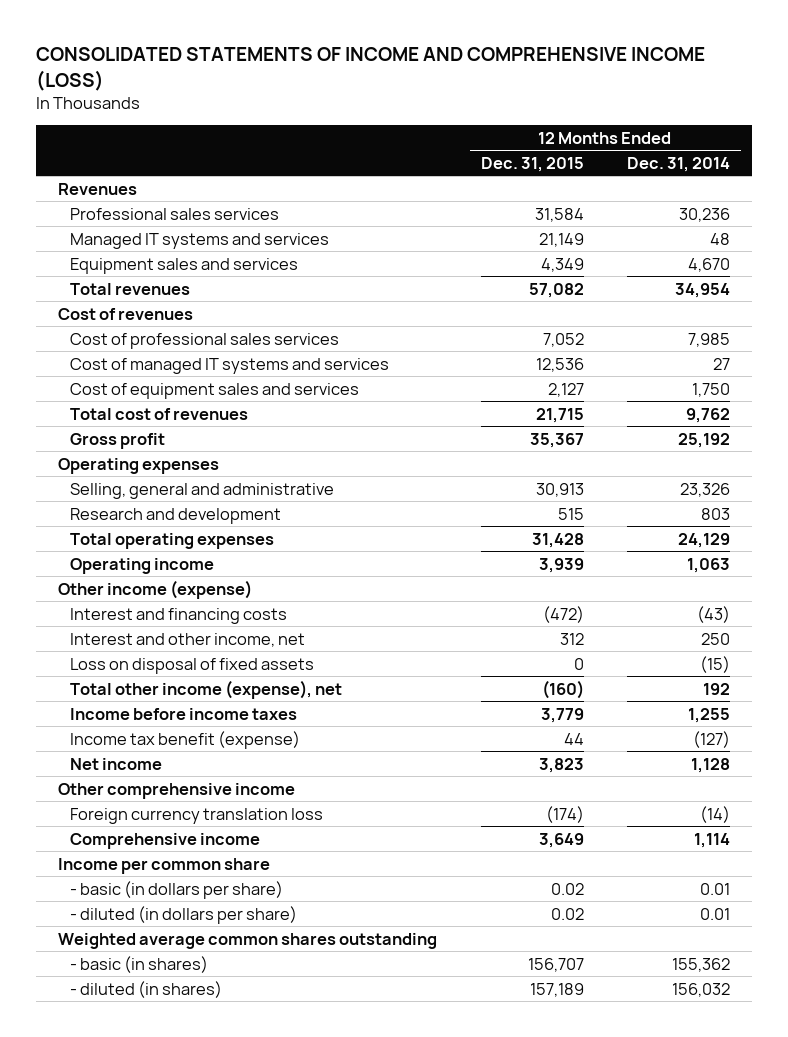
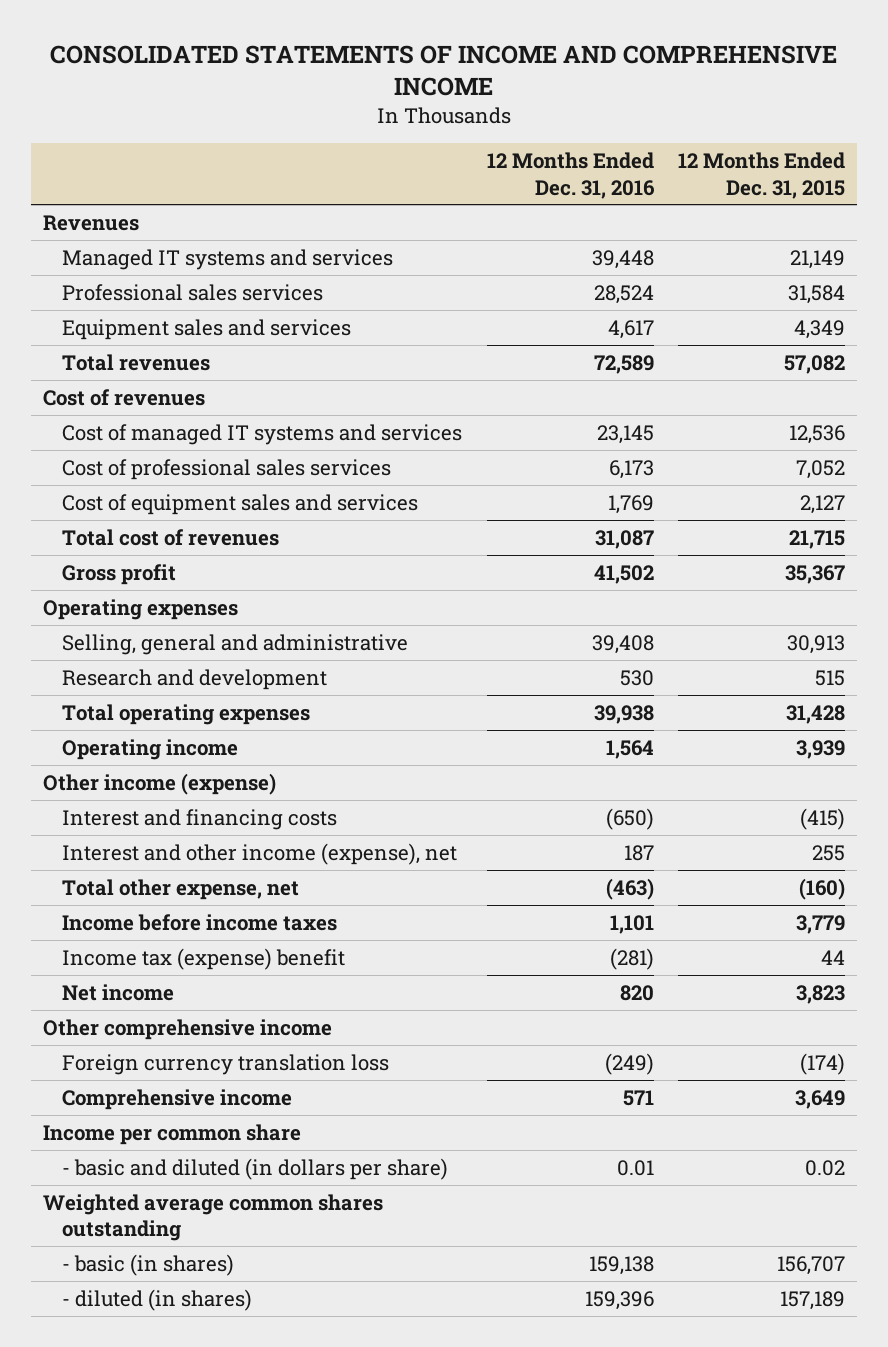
- CONSOLIDATED STATEMENTS OF INCOME AND COMPREHENSIVE INCOME (LOSS)
+ CONSOLIDATED STATEMENTS OF INCOME AND COMPREHENSIVE INCOME
- | 12 Months Ended Dec. 31, 2015 | 12 Months Ended Dec. 31, 2014
+ | 12 Months Ended Dec. 31, 2016 | 12 Months Ended Dec. 31, 2015
moved down: Professional sales services | 28,524 | 31,584
moved down: Cost of professional sales services | 6,173 | 7,052
- Interest and financing costs | (472) | (43)
- Interest and other income, net | 312 | 250
- Loss on disposal of fixed assets | 0 | (15)
- Total other income (expense), net | (160) | 192
+ Interest and financing costs | (650) | (415)
+ Interest and other income (expense), net | 187 | 255
+ Total other expense, net | (463) | (160)
- Income tax benefit (expense) | 44 | (127)
+ Income tax (expense) benefit | (281) | 44
- - basic (in dollars per share) | 0.02 | 0.01
- - diluted (in dollars per share) | 0.02 | 0.01
+ - basic and diluted (in dollars per share) | 0.01 | 0.02

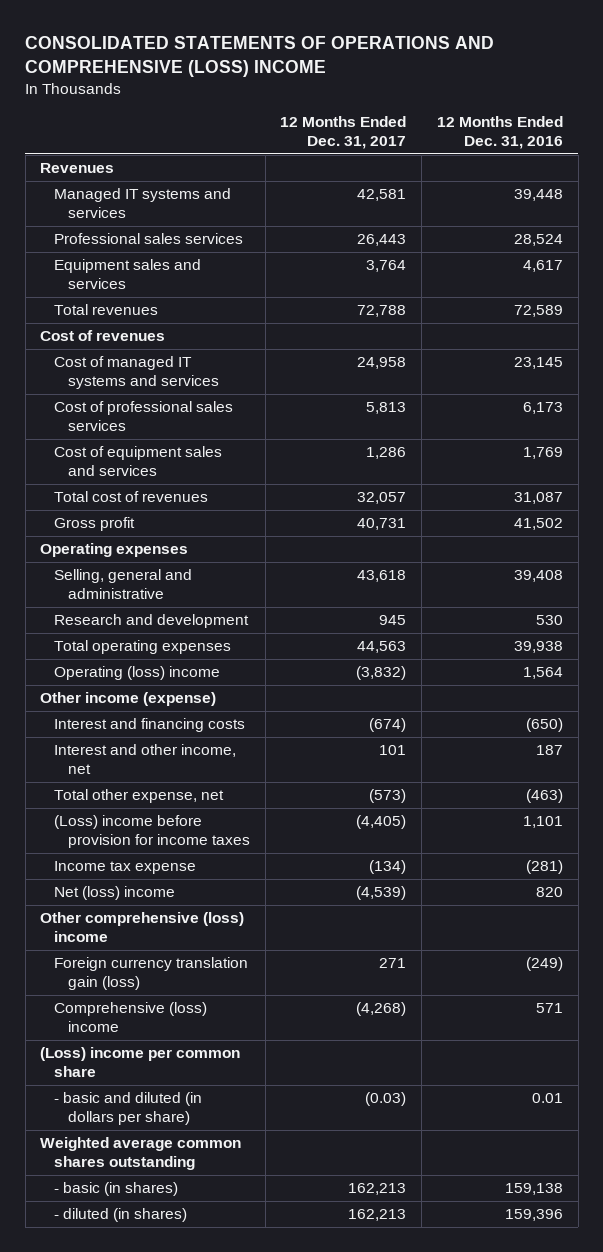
- CONSOLIDATED STATEMENTS OF INCOME AND COMPREHENSIVE INCOME
+ CONSOLIDATED STATEMENTS OF OPERATIONS AND COMPREHENSIVE (LOSS) INCOME
- | 12 Months Ended Dec. 31, 2016 | 12 Months Ended Dec. 31, 2015
+ | 12 Months Ended Dec. 31, 2017 | 12 Months Ended Dec. 31, 2016
- Operating income | 1,564 | 3,939
+ Operating (loss) income | (3,832) | 1,564
- Interest and other income (expense), net | 187 | 255
+ Interest and other income, net | 101 | 187
- Income before income taxes | 1,101 | 3,779
- Income tax (expense) benefit | (281) | 44
- Net income | 820 | 3,823
- Other comprehensive income
- Foreign currency translation loss | (249) | (174)
- Comprehensive income | 571 | 3,649
- Income per common share
+ (Loss) income before provision for income taxes | (4,405) | 1,101
+ Income tax expense | (134) | (281)
+ Net (loss) income | (4,539) | 820
+ Other comprehensive (loss) income
+ Foreign currency translation gain (loss) | 271 | (249)
+ Comprehensive (loss) income | (4,268) | 571
+ (Loss) income per common share

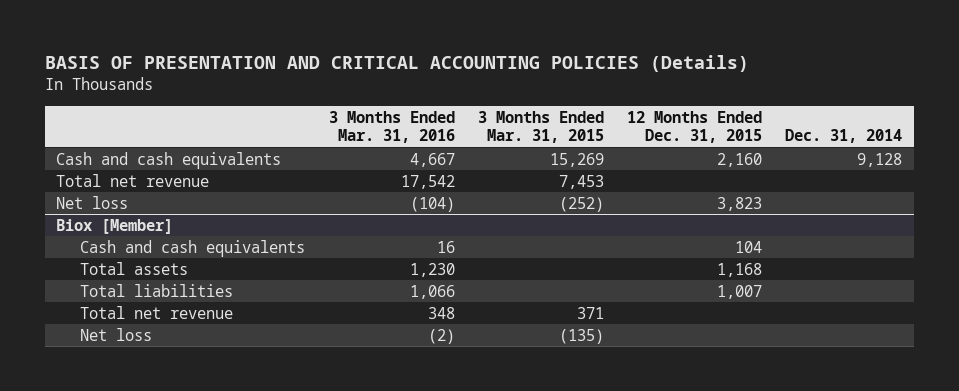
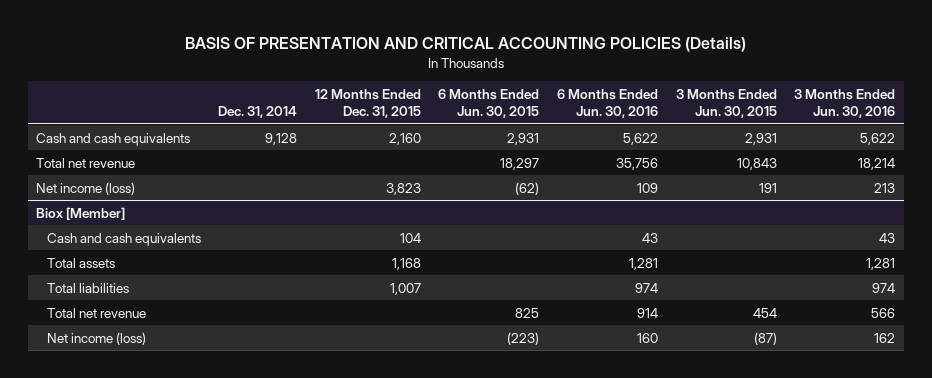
- | 3 Months Ended Mar. 31, 2016 | 3 Months Ended Mar. 31, 2015 | 12 Months Ended Dec. 31, 2015 | Dec. 31, 2014
+ | Dec. 31, 2014 | 12 Months Ended Dec. 31, 2015 | 6 Months Ended Jun. 30, 2015 | 6 Months Ended Jun. 30, 2016 | 3 Months Ended Jun. 30, 2015 | 3 Months Ended Jun. 30, 2016
- Net loss | (104) | (252) | 3,823 |
+ Net income (loss) | | 3,823 | (62) | 109 | 191 | 213
@ Biox [Member]
- Net loss | (2) | (135) | |
+ Net income (loss) | | | (223) | 160 | (87) | 162

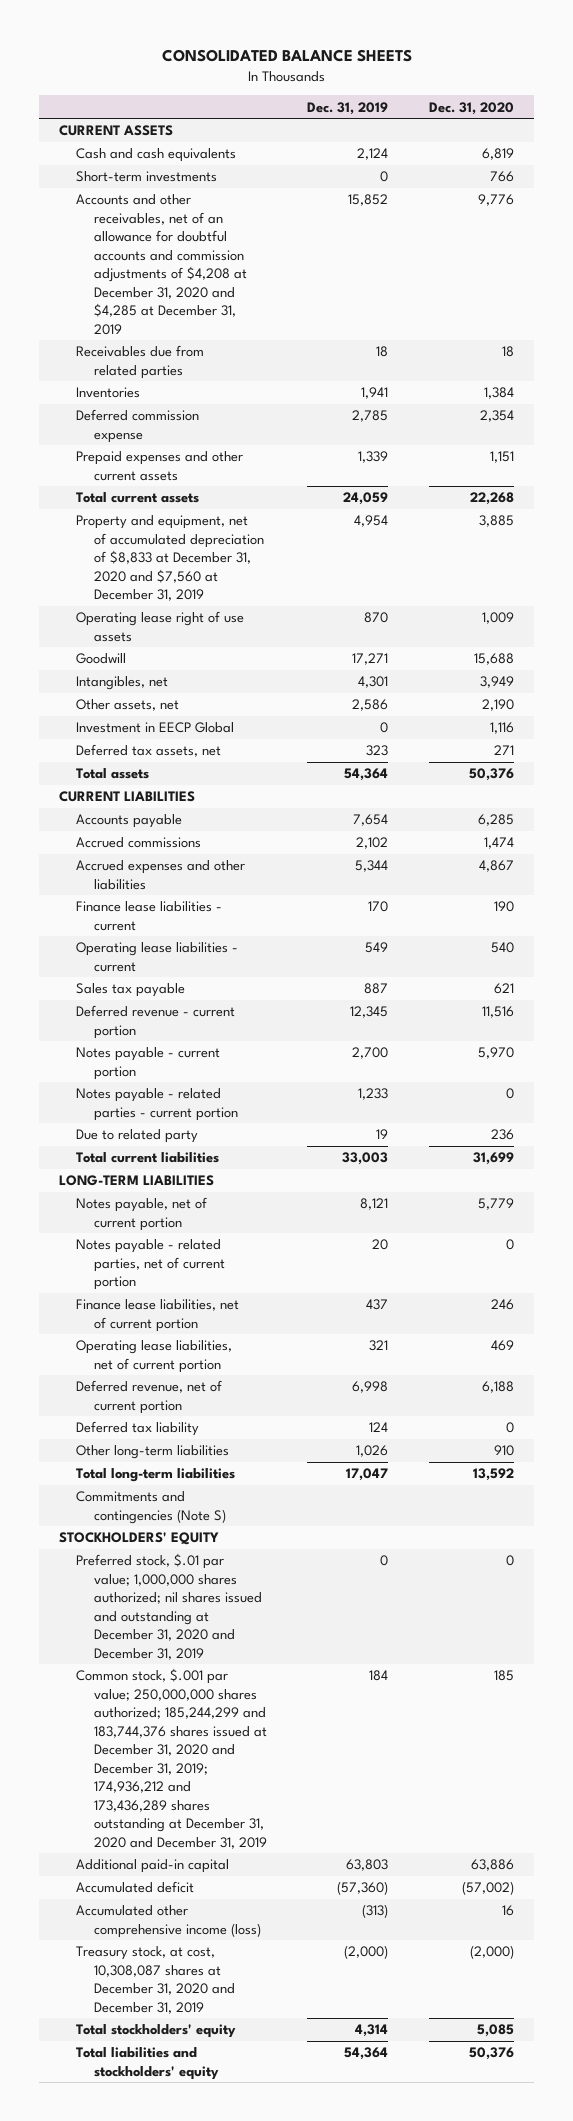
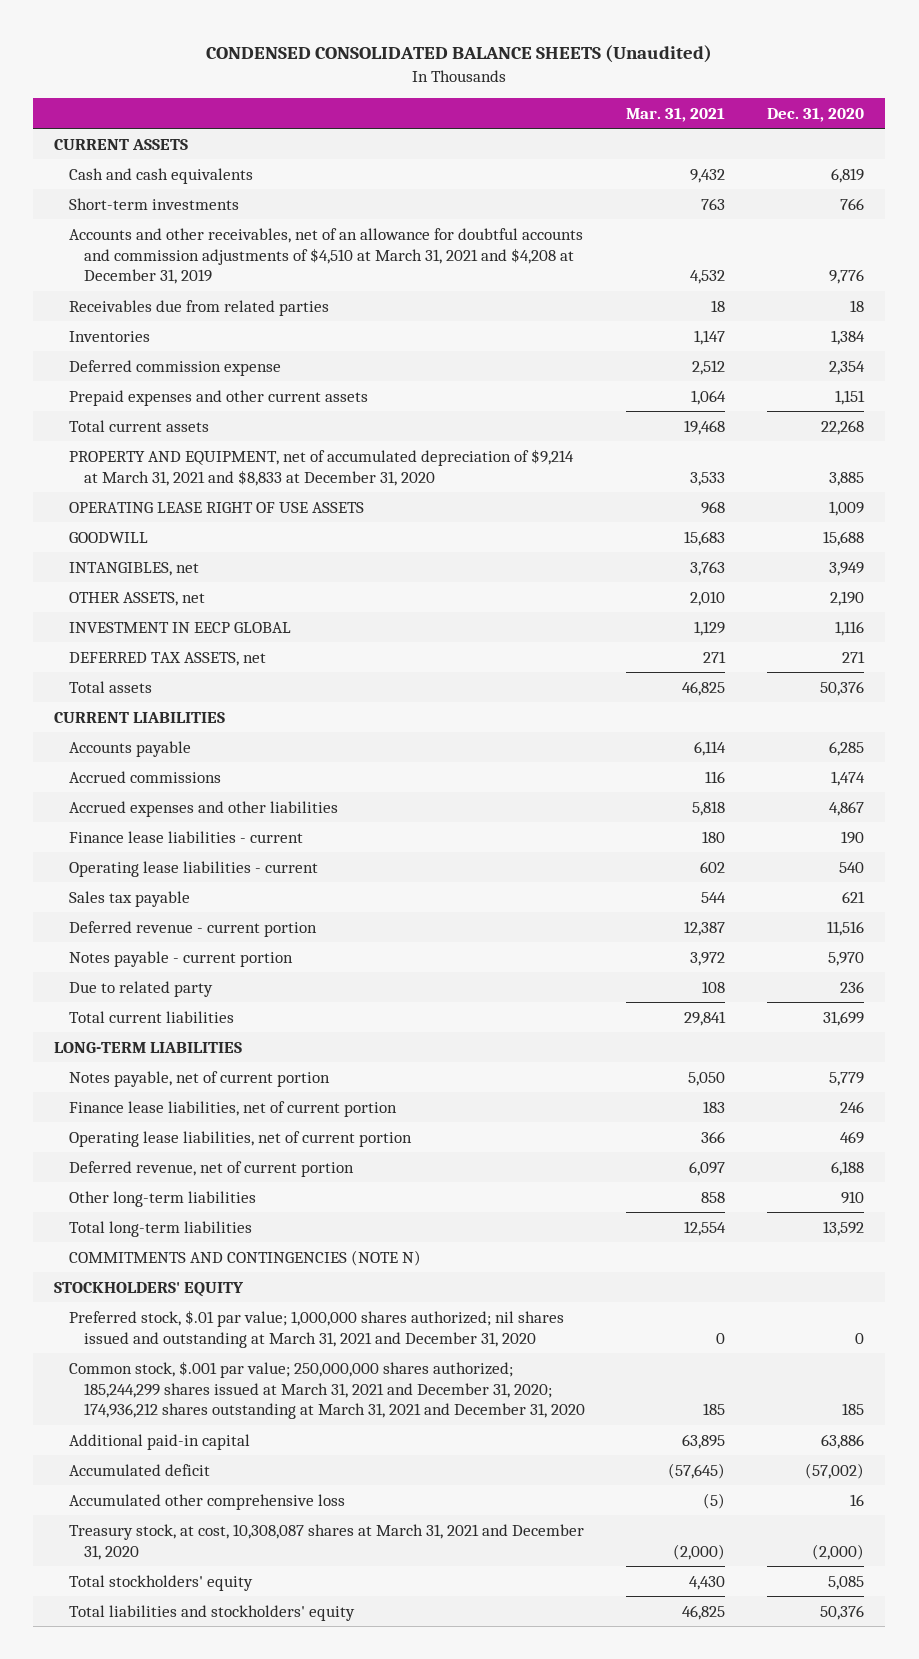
- CONSOLIDATED BALANCE SHEETS
+ CONDENSED CONSOLIDATED BALANCE SHEETS (Unaudited)
- | Dec. 31, 2019 | Dec. 31, 2020
+ | Mar. 31, 2021 | Dec. 31, 2020
- Accounts and other receivables, net of an allowance for doubtful accounts and commission adjustments of $4,208 at December 31, 2020 and $4,285 at December 31, 2019 | 15,852 | 9,776
+ Accounts and other receivables, net of an allowance for doubtful accounts and commission adjustments of $4,510 at March 31, 2021 and $4,208 at December 31, 2019 | 4,532 | 9,776
- Property and equipment, net of accumulated depreciation of $8,833 at December 31, 2020 and $7,560 at December 31, 2019 | 4,954 | 3,885
- Operating lease right of use assets | 870 | 1,009
- Goodwill | 17,271 | 15,688
- Intangibles, net | 4,301 | 3,949
- Other assets, net | 2,586 | 2,190
- Investment in EECP Global | 0 | 1,116
- Deferred tax assets, net | 323 | 271
+ PROPERTY AND EQUIPMENT, net of accumulated depreciation of $9,214 at March 31, 2021 and $8,833 at December 31, 2020 | 3,533 | 3,885
+ OPERATING LEASE RIGHT OF USE ASSETS | 968 | 1,009
+ GOODWILL | 15,683 | 15,688
+ INTANGIBLES, net | 3,763 | 3,949
+ OTHER ASSETS, net | 2,010 | 2,190
+ INVESTMENT IN EECP GLOBAL | 1,129 | 1,116
+ DEFERRED TAX ASSETS, net | 271 | 271
- Notes payable - related parties - current portion | 1,233 | 0
- Notes payable - related parties, net of current portion | 20 | 0
- Deferred tax liability | 124 | 0
- Commitments and contingencies (Note S)
+ COMMITMENTS AND CONTINGENCIES (NOTE N)
- Preferred stock, $.01 par value; 1,000,000 shares authorized; nil shares issued and outstanding at December 31, 2020 and December 31, 2019 | 0 | 0
- Common stock, $.001 par value; 250,000,000 shares authorized; 185,244,299 and 183,744,376 shares issued at December 31, 2020 and December 31, 2019; 174,936,212 and 173,436,289 shares outstanding at December 31, 2020 and December 31, 2019 | 184 | 185
+ Preferred stock, $.01 par value; 1,000,000 shares authorized; nil shares issued and outstanding at March 31, 2021 and December 31, 2020 | 0 | 0
+ Common stock, $.001 par value; 250,000,000 shares authorized; 185,244,299 shares issued at March 31, 2021 and December 31, 2020; 174,936,212 shares outstanding at March 31, 2021 and December 31, 2020 | 185 | 185
- Accumulated other comprehensive income (loss) | (313) | 16
- Treasury stock, at cost, 10,308,087 shares at December 31, 2020 and December 31, 2019 | (2,000) | (2,000)
+ Accumulated other comprehensive loss | (5) | 16
+ Treasury stock, at cost, 10,308,087 shares at March 31, 2021 and December 31, 2020 | (2,000) | (2,000)

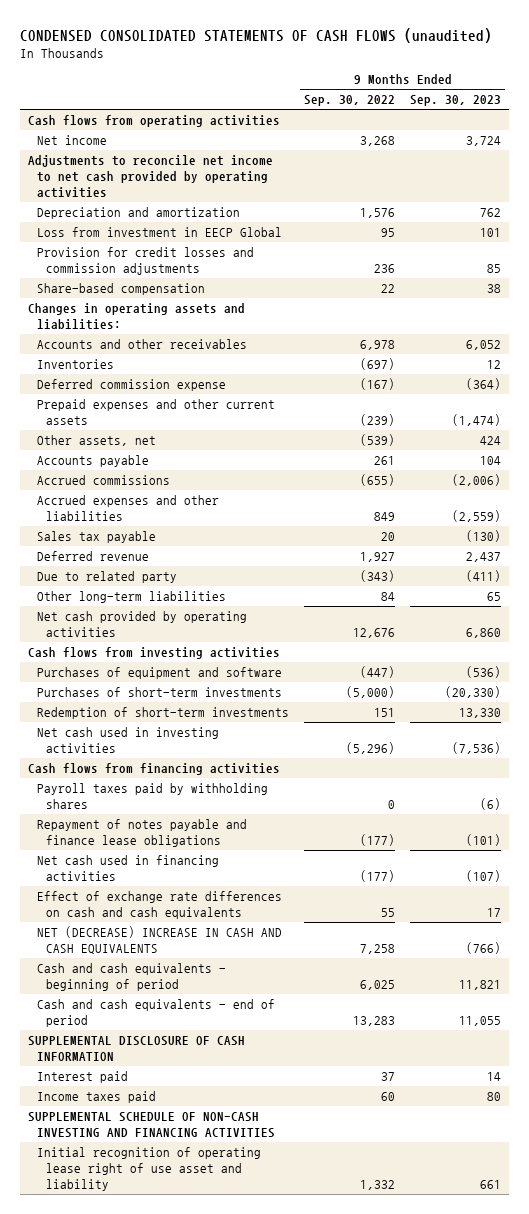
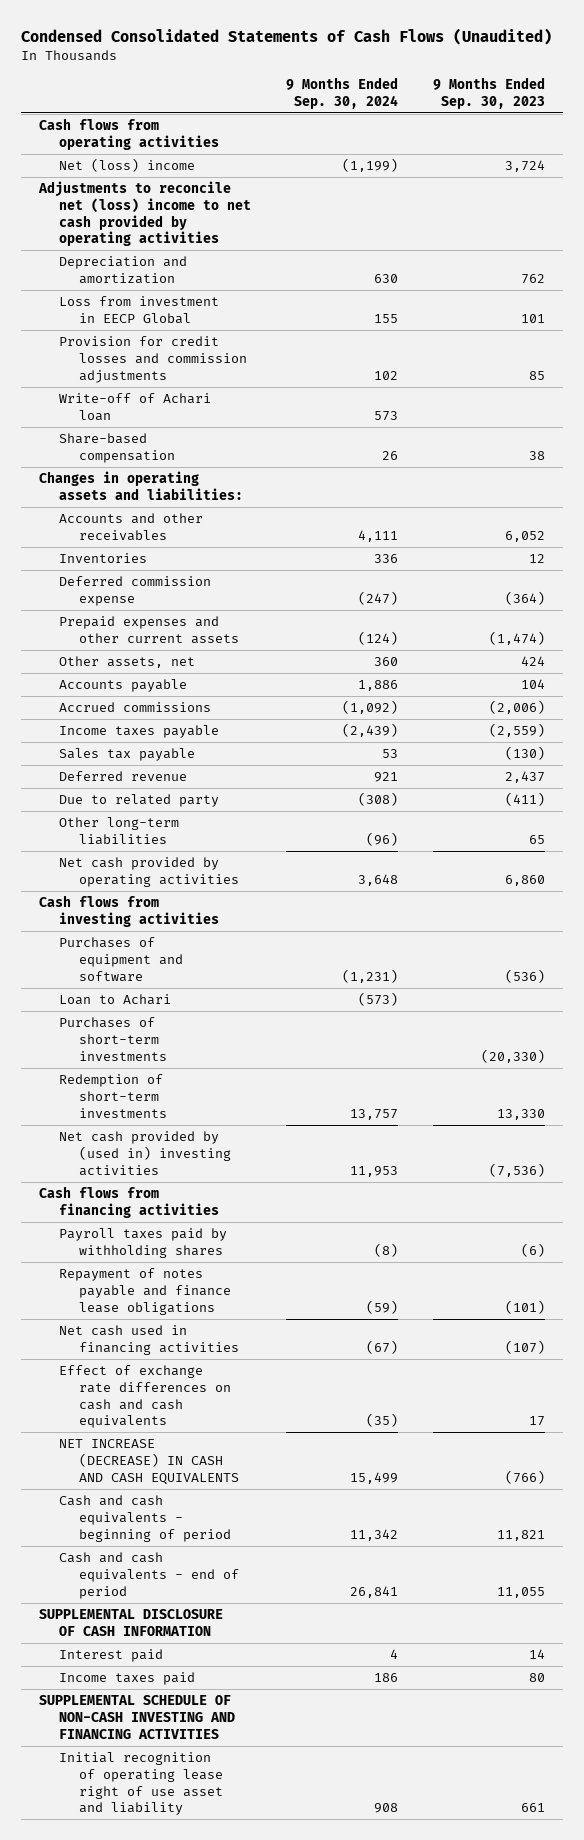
- CONDENSED CONSOLIDATED STATEMENTS OF CASH FLOWS (unaudited)
+ Condensed Consolidated Statements of Cash Flows (Unaudited)
- | 9 Months Ended Sep. 30, 2022 | 9 Months Ended Sep. 30, 2023
+ | 9 Months Ended Sep. 30, 2024 | 9 Months Ended Sep. 30, 2023
- Net income | 3,268 | 3,724
- Adjustments to reconcile net income to net cash provided by operating activities
+ Net (loss) income | (1,199) | 3,724
+ Adjustments to reconcile net (loss) income to net cash provided by operating activities
+ Write-off of Achari loan | 573 |
- Accrued expenses and other liabilities | 849 | (2,559)
+ Income taxes payable | (2,439) | (2,559)
+ Loan to Achari | (573) |
- Net cash used in investing activities | (5,296) | (7,536)
+ Net cash provided by (used in) investing activities | 11,953 | (7,536)
- NET (DECREASE) INCREASE IN CASH AND CASH EQUIVALENTS | 7,258 | (766)
+ NET INCREASE (DECREASE) IN CASH AND CASH EQUIVALENTS | 15,499 | (766)

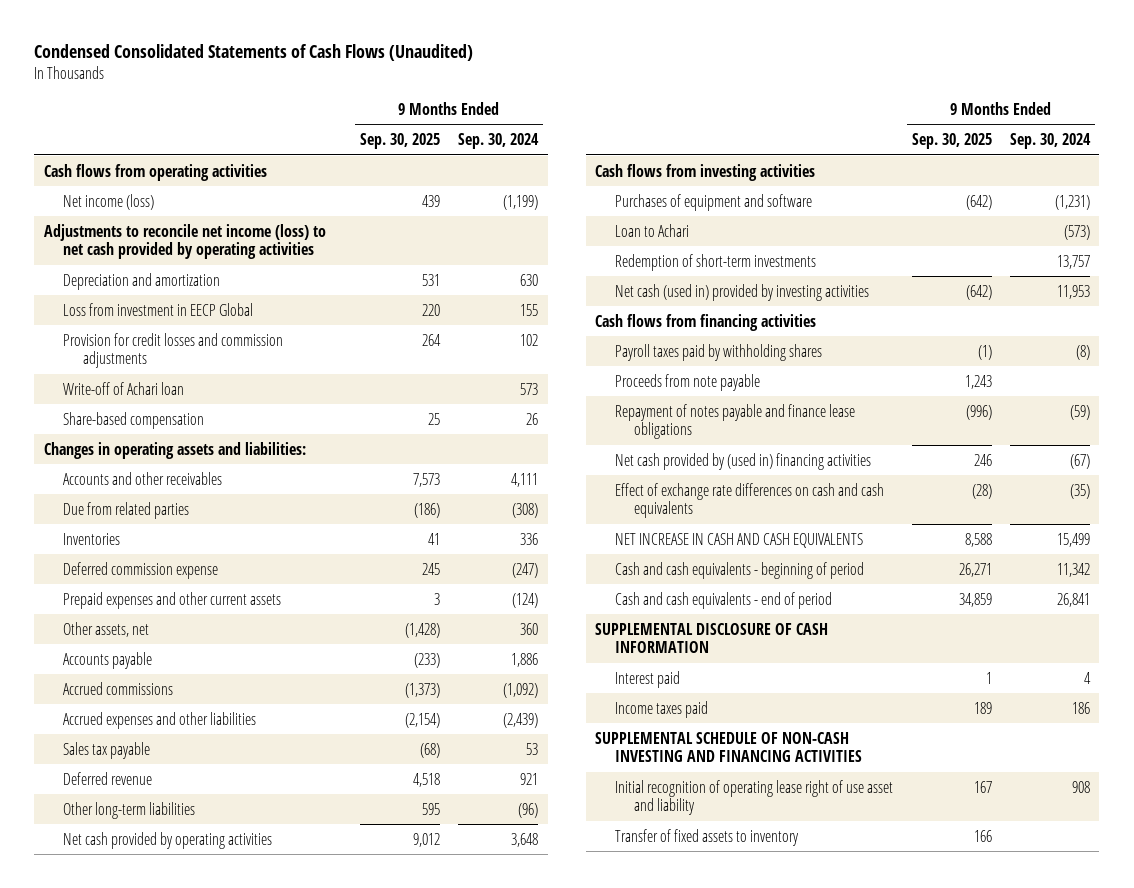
- | 9 Months Ended Sep. 30, 2024 | 9 Months Ended Sep. 30, 2023
+ | 9 Months Ended Sep. 30, 2025 | 9 Months Ended Sep. 30, 2024
- Net (loss) income | (1,199) | 3,724
- Adjustments to reconcile net (loss) income to net cash provided by operating activities
+ Net income (loss) | 439 | (1,199)
+ Adjustments to reconcile net income (loss) to net cash provided by operating activities
+ Due from related parties | (186) | (308)
- Income taxes payable | (2,439) | (2,559)
+ Accrued expenses and other liabilities | (2,154) | (2,439)
- Due to related party | (308) | (411)
- Purchases of short-term investments | | (20,330)
- Net cash provided by (used in) investing activities | 11,953 | (7,536)
+ Net cash (used in) provided by investing activities | (642) | 11,953
+ Proceeds from note payable | 1,243 |
- Net cash used in financing activities | (67) | (107)
+ Net cash provided by (used in) financing activities | 246 | (67)
- NET INCREASE (DECREASE) IN CASH AND CASH EQUIVALENTS | 15,499 | (766)
+ NET INCREASE IN CASH AND CASH EQUIVALENTS | 8,588 | 15,499
+ Transfer of fixed assets to inventory | 166 |

